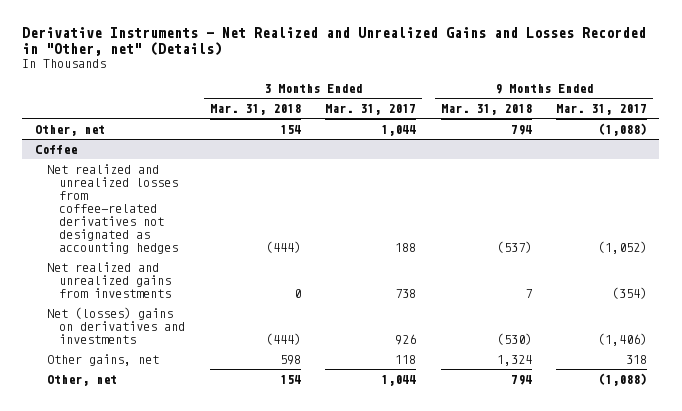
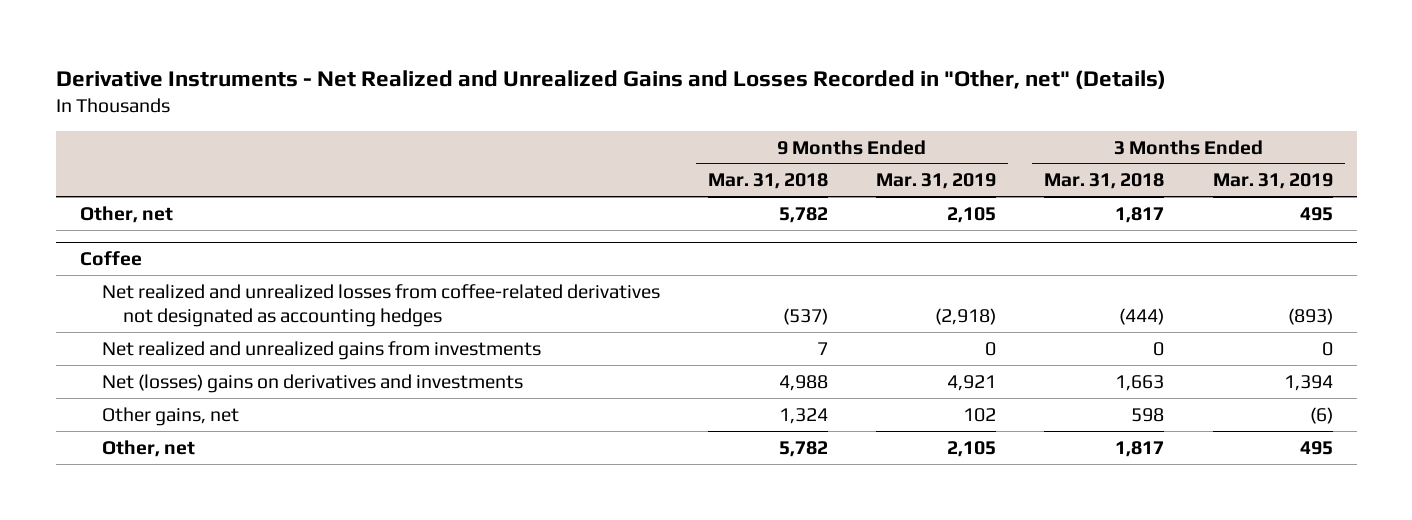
- | 3 Months Ended Mar. 31, 2018 | 3 Months Ended Mar. 31, 2017 | 9 Months Ended Mar. 31, 2018 | 9 Months Ended Mar. 31, 2017
+ | 9 Months Ended Mar. 31, 2018 | 9 Months Ended Mar. 31, 2019 | 3 Months Ended Mar. 31, 2018 | 3 Months Ended Mar. 31, 2019
- Other, net | 154 | 1,044 | 794 | (1,088)
+ Other, net | 5,782 | 2,105 | 1,817 | 495
@ Coffee
- Net (losses) gains on derivatives and investments | (444) | 926 | (530) | (1,406)
+ Net (losses) gains on derivatives and investments | 4,988 | 4,921 | 1,663 | 1,394
- Other, net | 154 | 1,044 | 794 | (1,088)
+ Other, net | 5,782 | 2,105 | 1,817 | 495

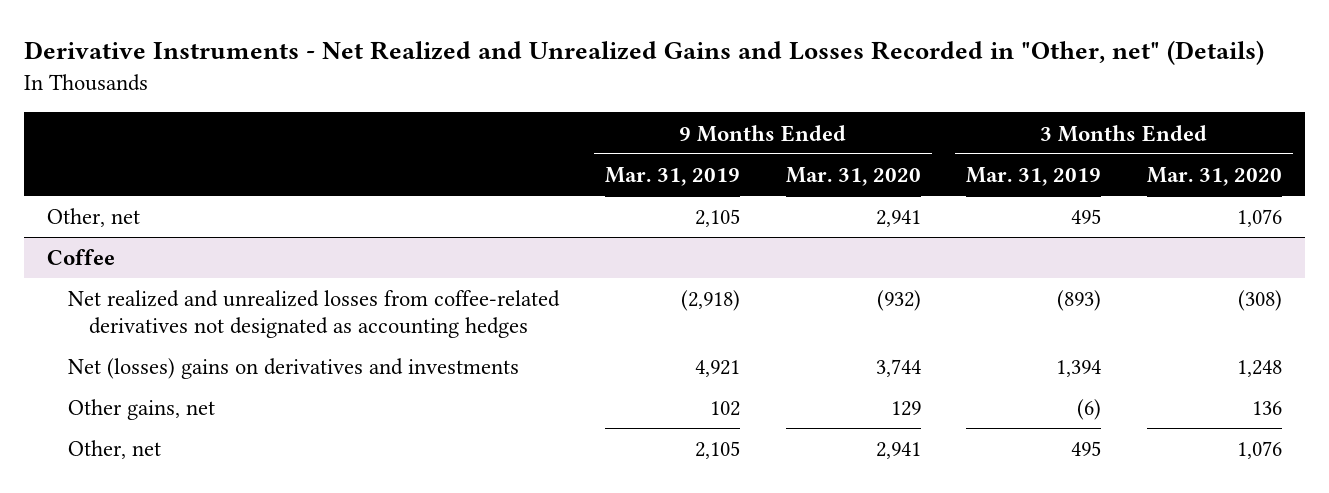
- | 9 Months Ended Mar. 31, 2018 | 9 Months Ended Mar. 31, 2019 | 3 Months Ended Mar. 31, 2018 | 3 Months Ended Mar. 31, 2019
+ | 9 Months Ended Mar. 31, 2019 | 9 Months Ended Mar. 31, 2020 | 3 Months Ended Mar. 31, 2019 | 3 Months Ended Mar. 31, 2020
@ Coffee
- Net realized and unrealized gains from investments | 7 | 0 | 0 | 0

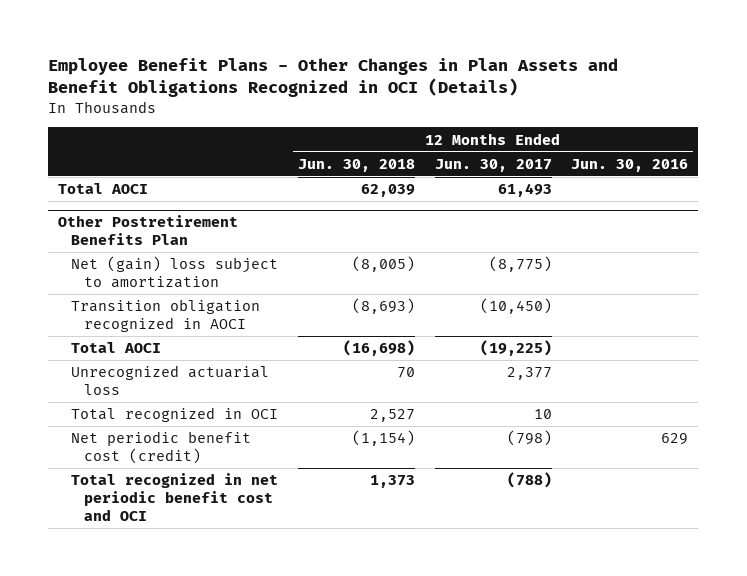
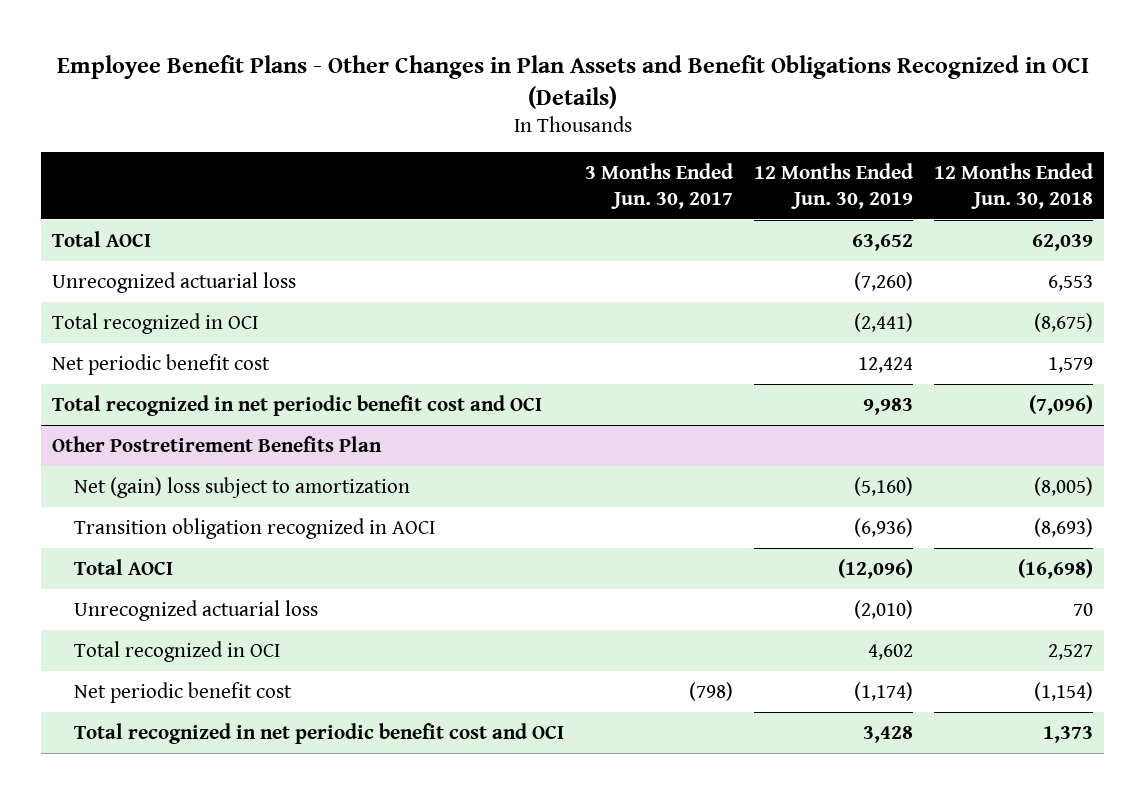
- | 12 Months Ended Jun. 30, 2018 | 12 Months Ended Jun. 30, 2017 | 12 Months Ended Jun. 30, 2016
+ | 3 Months Ended Jun. 30, 2017 | 12 Months Ended Jun. 30, 2019 | 12 Months Ended Jun. 30, 2018
+ Unrecognized actuarial loss | | (7,260) | 6,553
+ Total recognized in OCI | | (2,441) | (8,675)
+ Net periodic benefit cost | | 12,424 | 1,579
+ Total recognized in net periodic benefit cost and OCI | | 9,983 | (7,096)
@ Other Postretirement Benefits Plan
- Net periodic benefit cost (credit) | (1,154) | (798) | 629
+ Net periodic benefit cost | (798) | (1,174) | (1,154)

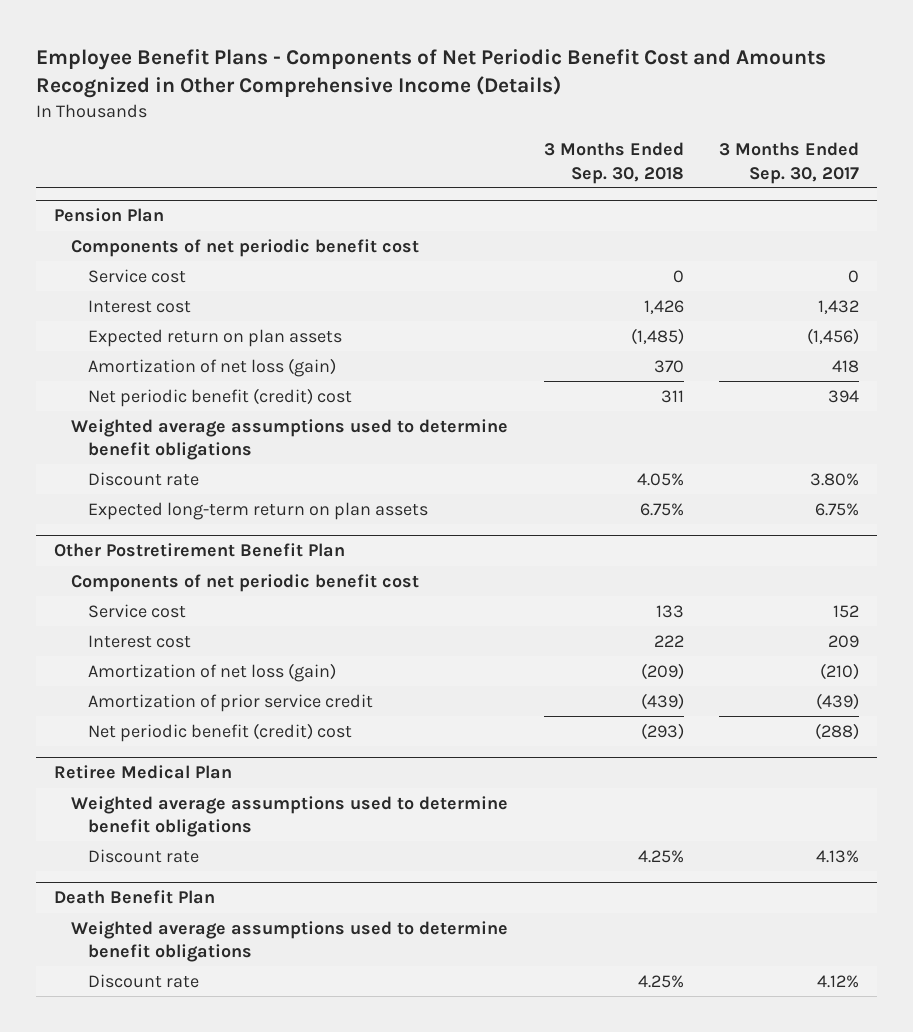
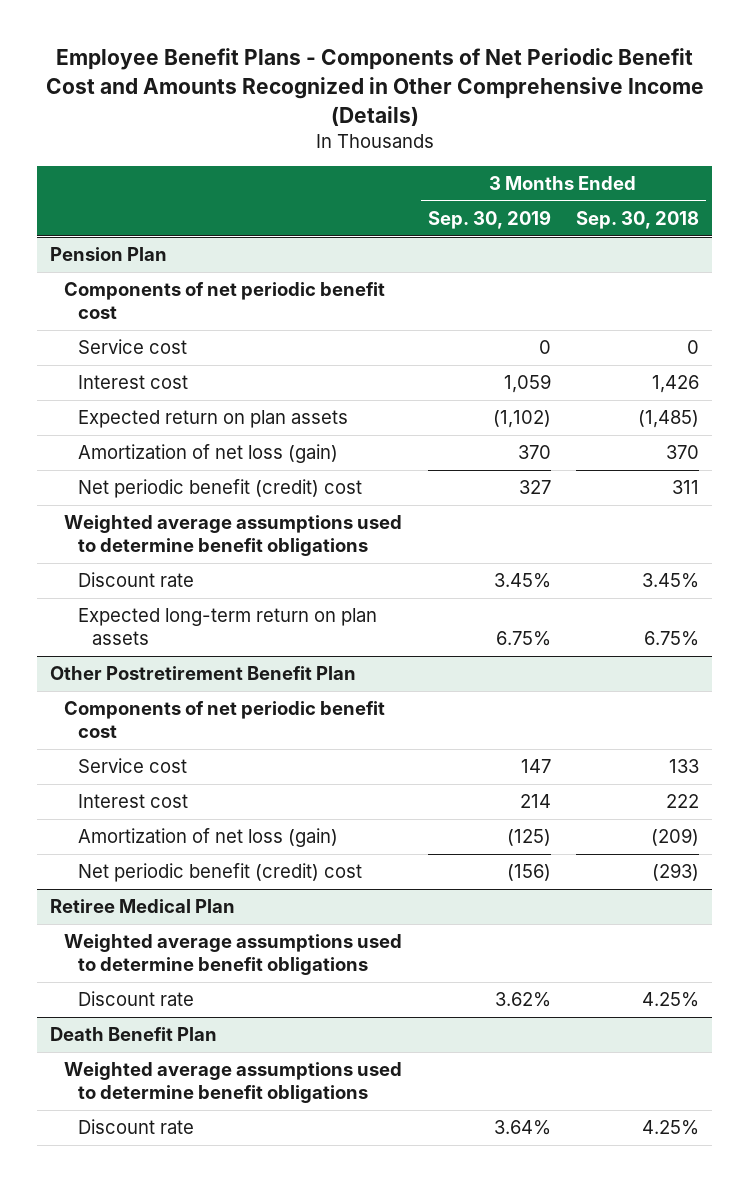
- | 3 Months Ended Sep. 30, 2018 | 3 Months Ended Sep. 30, 2017
+ | 3 Months Ended Sep. 30, 2019 | 3 Months Ended Sep. 30, 2018
@ Pension Plan
- Discount rate | 4.05% | 3.80%
+ Discount rate | 3.45% | 3.45%
@ Other Postretirement Benefit Plan
- Amortization of prior service credit | (439) | (439)

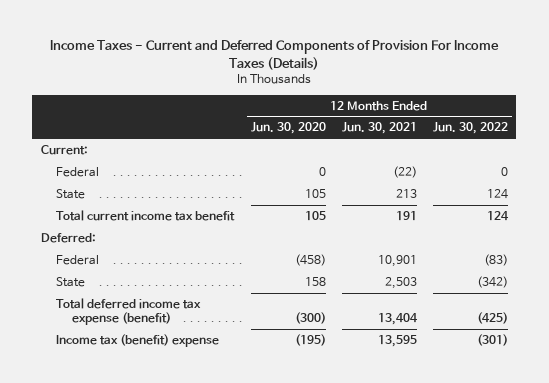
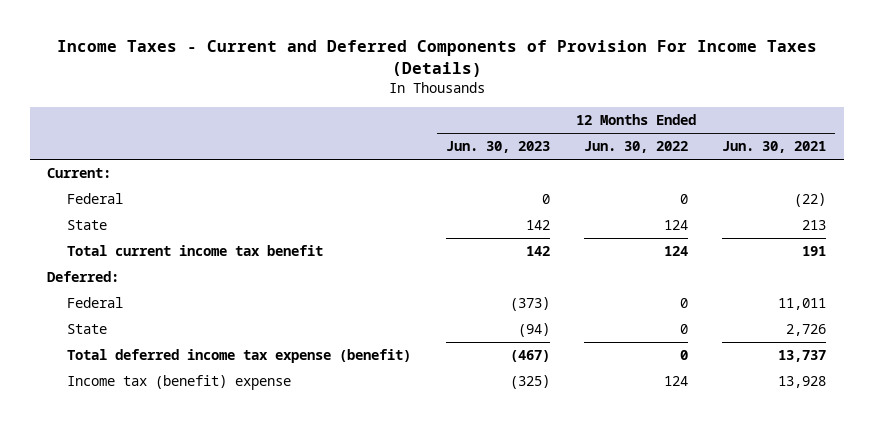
- | 12 Months Ended Jun. 30, 2020 | 12 Months Ended Jun. 30, 2021 | 12 Months Ended Jun. 30, 2022
+ | 12 Months Ended Jun. 30, 2023 | 12 Months Ended Jun. 30, 2022 | 12 Months Ended Jun. 30, 2021
- Federal | (458) | 10,901 | (83)
- State | 158 | 2,503 | (342)
- Total deferred income tax expense (benefit) | (300) | 13,404 | (425)
- Income tax (benefit) expense | (195) | 13,595 | (301)
+ Federal | (373) | 0 | 11,011
+ State | (94) | 0 | 2,726
+ Total deferred income tax expense (benefit) | (467) | 0 | 13,737
+ Income tax (benefit) expense | (325) | 124 | 13,928

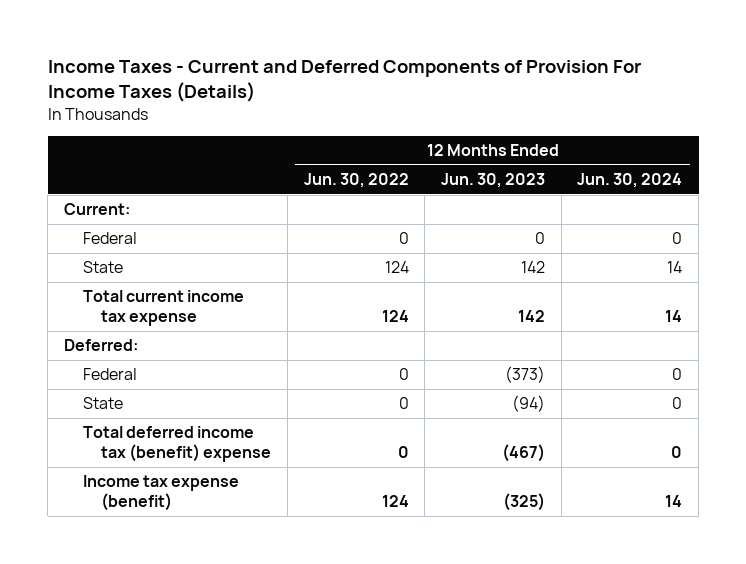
- | 12 Months Ended Jun. 30, 2023 | 12 Months Ended Jun. 30, 2022 | 12 Months Ended Jun. 30, 2021
+ | 12 Months Ended Jun. 30, 2022 | 12 Months Ended Jun. 30, 2023 | 12 Months Ended Jun. 30, 2024
- Total current income tax benefit | 142 | 124 | 191
+ Total current income tax expense | 124 | 142 | 14
- Total deferred income tax expense (benefit) | (467) | 0 | 13,737
- Income tax (benefit) expense | (325) | 124 | 13,928
+ Total deferred income tax (benefit) expense | 0 | (467) | 0
+ Income tax expense (benefit) | 124 | (325) | 14

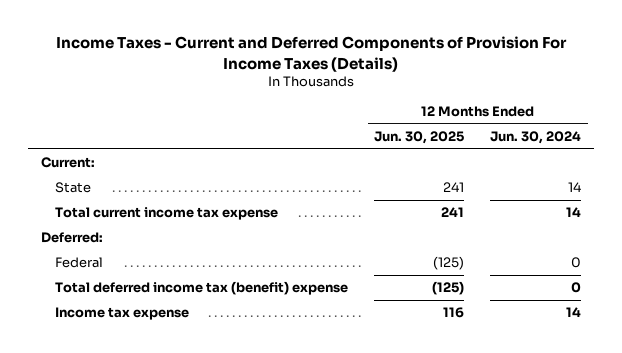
- | 12 Months Ended Jun. 30, 2022 | 12 Months Ended Jun. 30, 2023 | 12 Months Ended Jun. 30, 2024
+ | 12 Months Ended Jun. 30, 2025 | 12 Months Ended Jun. 30, 2024
- Federal | 0 | 0 | 0
- State | 0 | (94) | 0
- Income tax expense (benefit) | 124 | (325) | 14
+ Income tax expense | 116 | 14

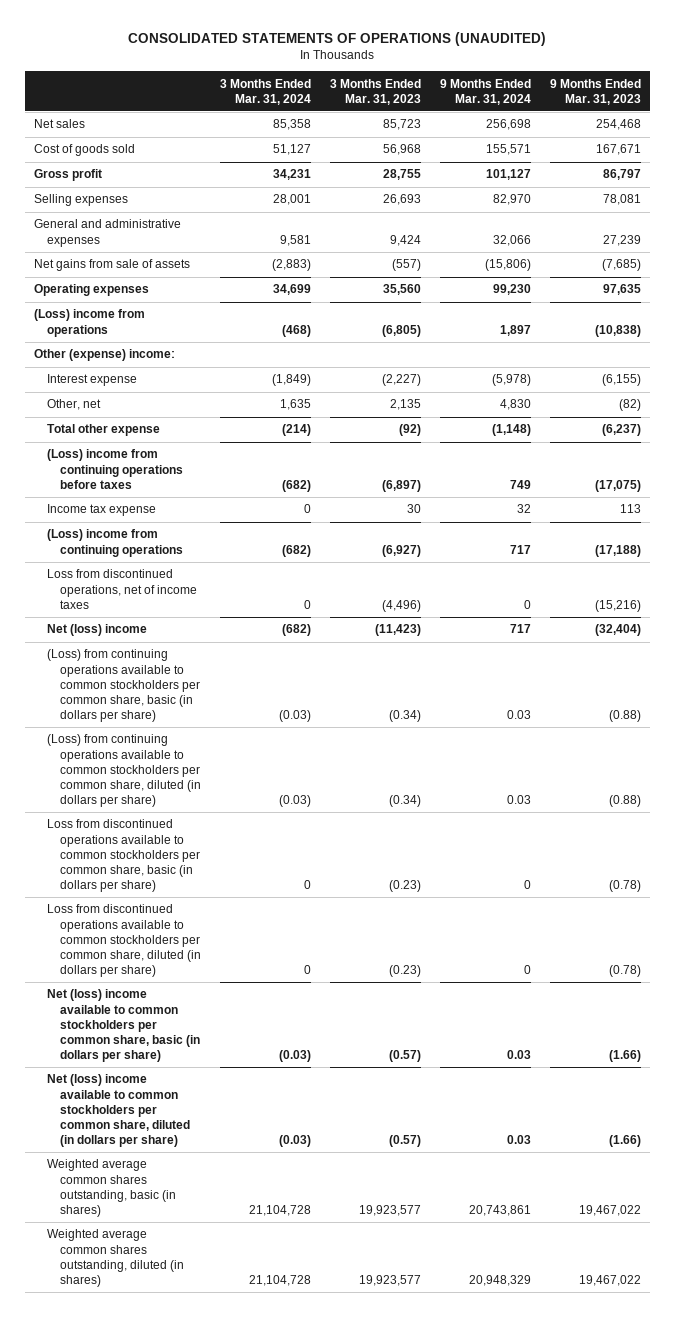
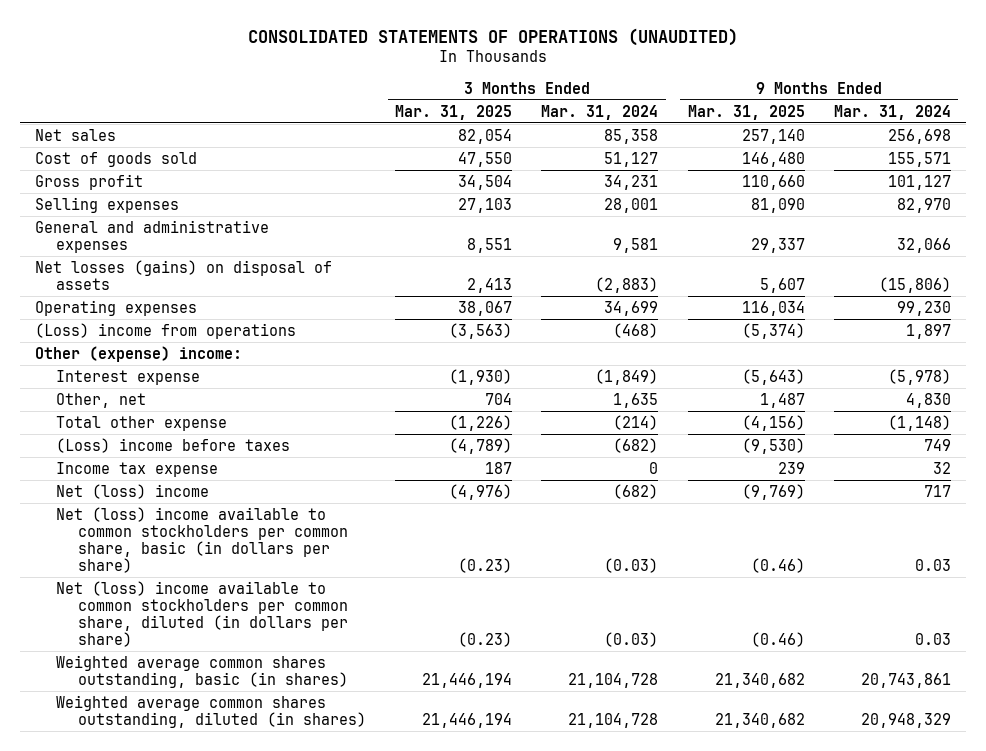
- | 3 Months Ended Mar. 31, 2024 | 3 Months Ended Mar. 31, 2023 | 9 Months Ended Mar. 31, 2024 | 9 Months Ended Mar. 31, 2023
+ | 3 Months Ended Mar. 31, 2025 | 3 Months Ended Mar. 31, 2024 | 9 Months Ended Mar. 31, 2025 | 9 Months Ended Mar. 31, 2024
- Net gains from sale of assets | (2,883) | (557) | (15,806) | (7,685)
+ Net losses (gains) on disposal of assets | 2,413 | (2,883) | 5,607 | (15,806)
- (Loss) income from continuing operations before taxes | (682) | (6,897) | 749 | (17,075)
+ (Loss) income before taxes | (4,789) | (682) | (9,530) | 749
- (Loss) income from continuing operations | (682) | (6,927) | 717 | (17,188)
- Loss from discontinued operations, net of income taxes | 0 | (4,496) | 0 | (15,216)
- (Loss) from continuing operations available to common stockholders per common share, basic (in dollars per share) | (0.03) | (0.34) | 0.03 | (0.88)
- (Loss) from continuing operations available to common stockholders per common share, diluted (in dollars per share) | (0.03) | (0.34) | 0.03 | (0.88)
- Loss from discontinued operations available to common stockholders per common share, basic (in dollars per share) | 0 | (0.23) | 0 | (0.78)
- Loss from discontinued operations available to common stockholders per common share, diluted (in dollars per share) | 0 | (0.23) | 0 | (0.78)

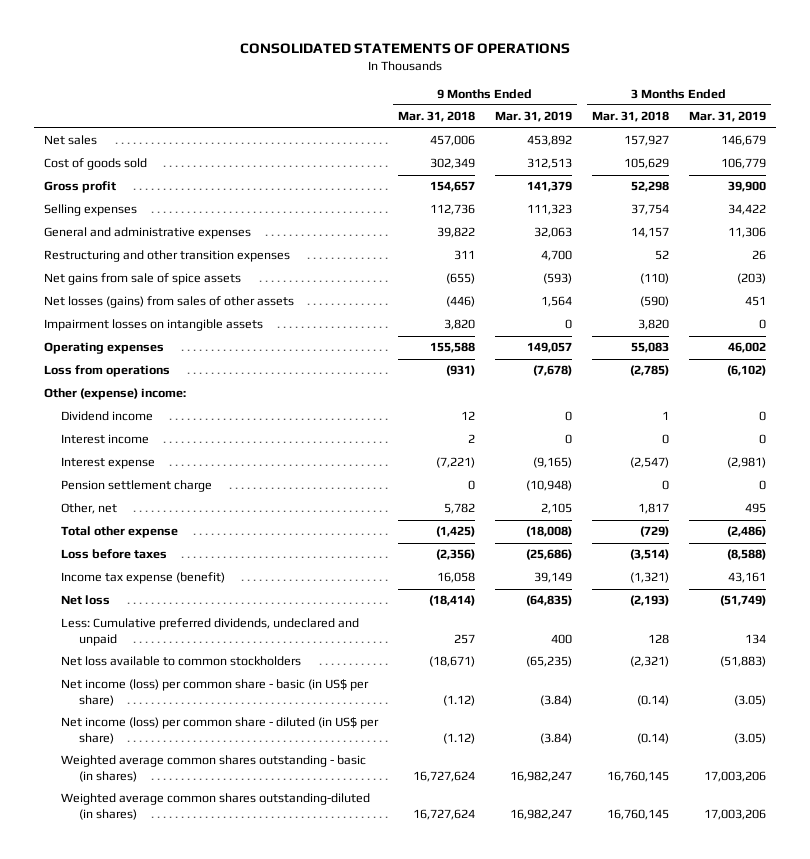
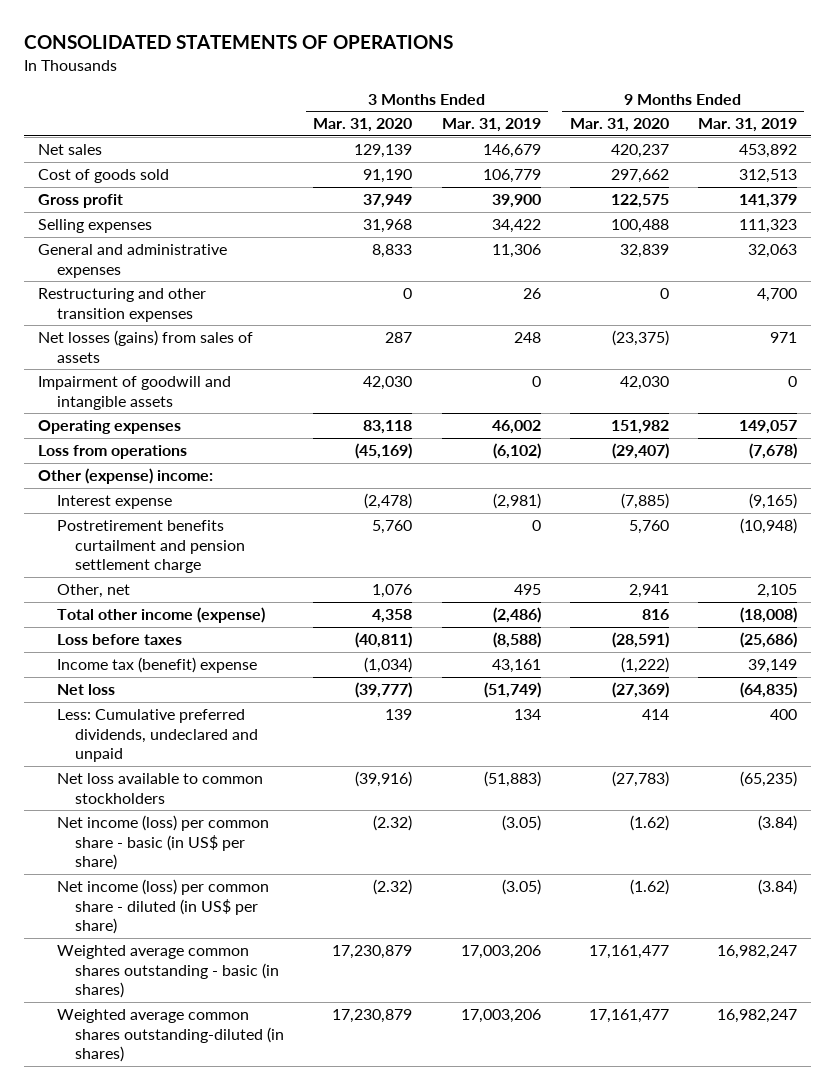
- | 9 Months Ended Mar. 31, 2018 | 9 Months Ended Mar. 31, 2019 | 3 Months Ended Mar. 31, 2018 | 3 Months Ended Mar. 31, 2019
+ | 3 Months Ended Mar. 31, 2020 | 3 Months Ended Mar. 31, 2019 | 9 Months Ended Mar. 31, 2020 | 9 Months Ended Mar. 31, 2019
- Net gains from sale of spice assets | (655) | (593) | (110) | (203)
- Net losses (gains) from sales of other assets | (446) | 1,564 | (590) | 451
- Impairment losses on intangible assets | 3,820 | 0 | 3,820 | 0
+ Net losses (gains) from sales of assets | 287 | 248 | (23,375) | 971
+ Impairment of goodwill and intangible assets | 42,030 | 0 | 42,030 | 0
- Dividend income | 12 | 0 | 1 | 0
- Interest income | 2 | 0 | 0 | 0
- Pension settlement charge | 0 | (10,948) | 0 | 0
+ Postretirement benefits curtailment and pension settlement charge | 5,760 | 0 | 5,760 | (10,948)
- Total other expense | (1,425) | (18,008) | (729) | (2,486)
+ Total other income (expense) | 4,358 | (2,486) | 816 | (18,008)
- Income tax expense (benefit) | 16,058 | 39,149 | (1,321) | 43,161
+ Income tax (benefit) expense | (1,034) | 43,161 | (1,222) | 39,149

